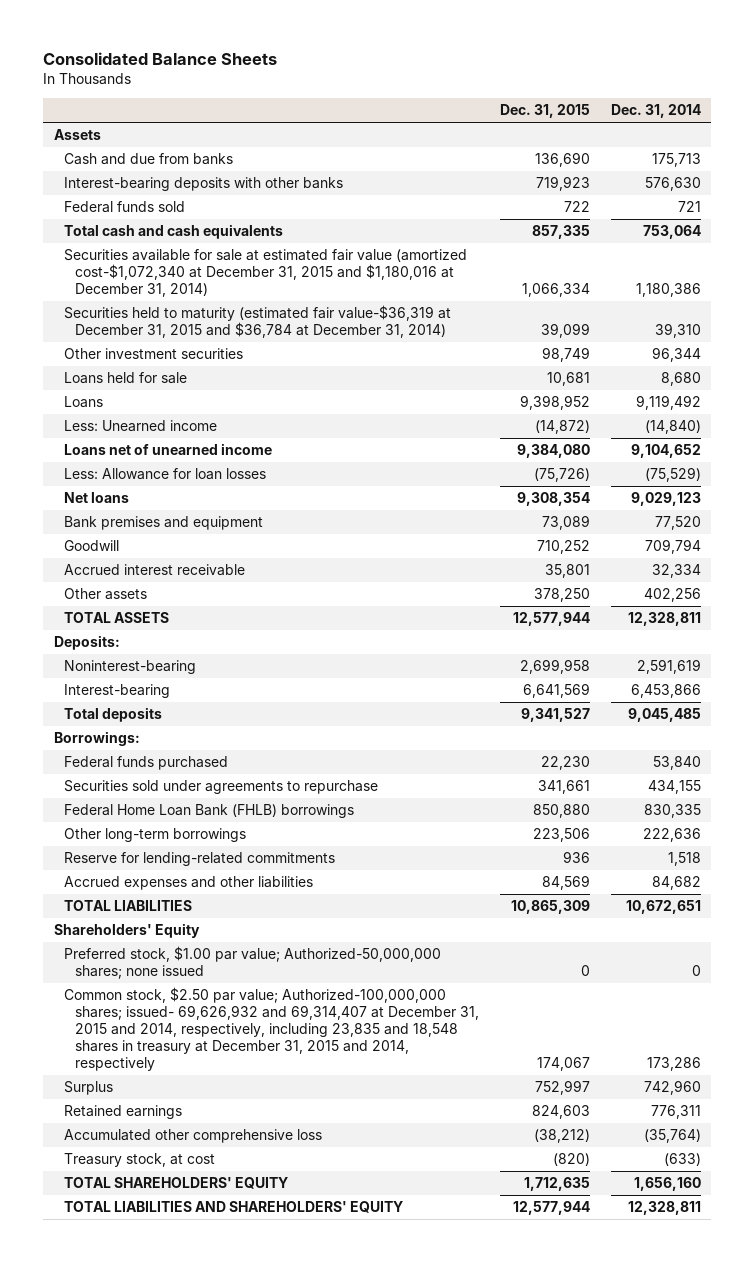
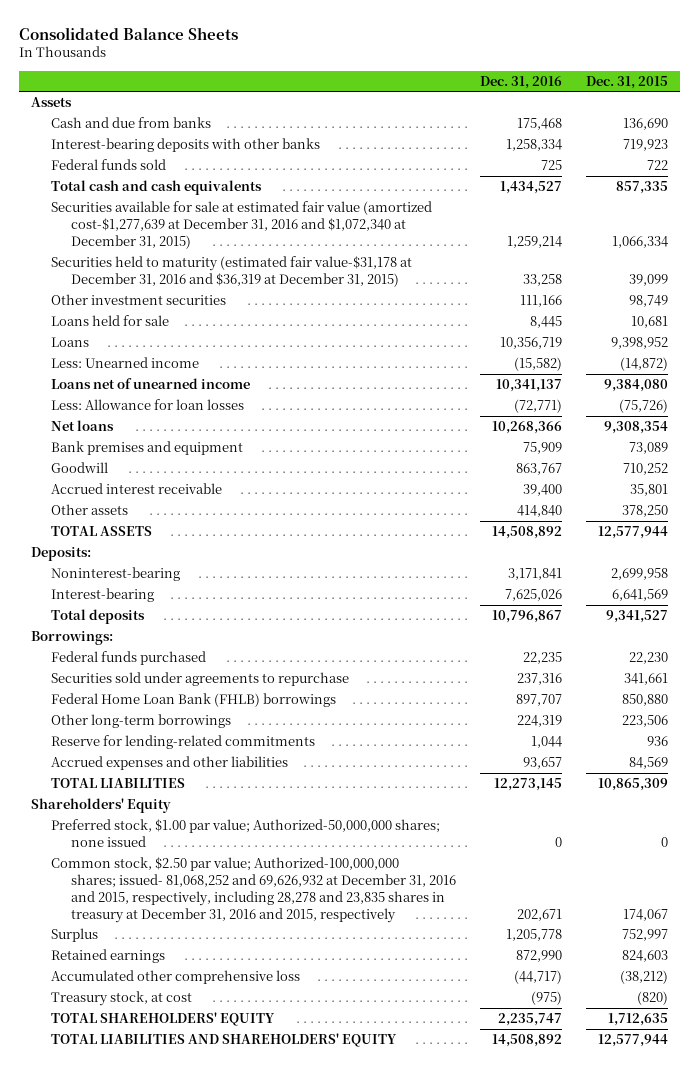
- | Dec. 31, 2015 | Dec. 31, 2014
+ | Dec. 31, 2016 | Dec. 31, 2015
- Securities available for sale at estimated fair value (amortized cost-$1,072,340 at December 31, 2015 and $1,180,016 at December 31, 2014) | 1,066,334 | 1,180,386
- Securities held to maturity (estimated fair value-$36,319 at December 31, 2015 and $36,784 at December 31, 2014) | 39,099 | 39,310
+ Securities available for sale at estimated fair value (amortized cost-$1,277,639 at December 31, 2016 and $1,072,340 at December 31, 2015) | 1,259,214 | 1,066,334
+ Securities held to maturity (estimated fair value-$31,178 at December 31, 2016 and $36,319 at December 31, 2015) | 33,258 | 39,099
- Common stock, $2.50 par value; Authorized-100,000,000 shares; issued- 69,626,932 and 69,314,407 at December 31, 2015 and 2014, respectively, including 23,835 and 18,548 shares in treasury at December 31, 2015 and 2014, respectively | 174,067 | 173,286
+ Common stock, $2.50 par value; Authorized-100,000,000 shares; issued- 81,068,252 and 69,626,932 at December 31, 2016 and 2015, respectively, including 28,278 and 23,835 shares in treasury at December 31, 2016 and 2015, respectively | 202,671 | 174,067

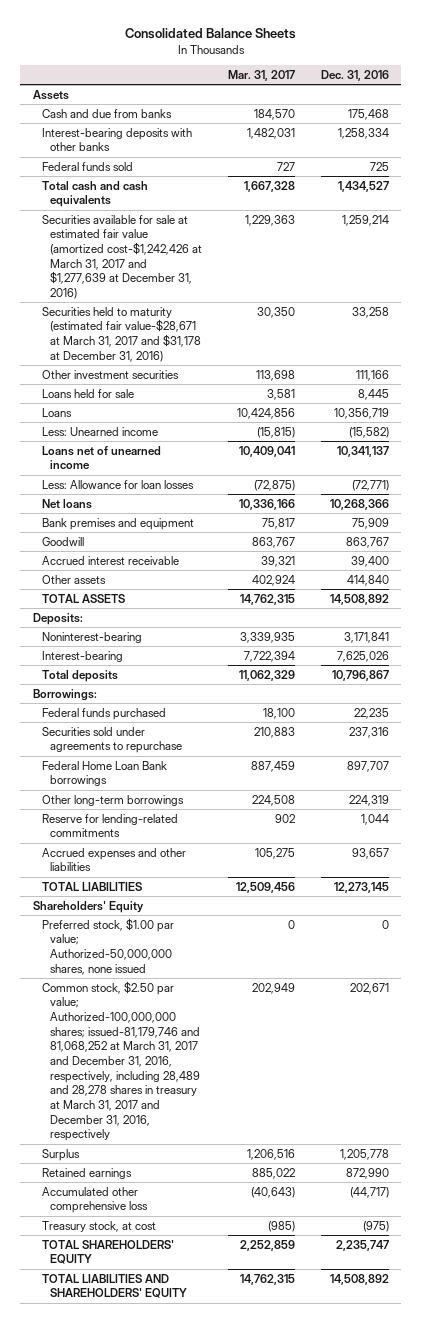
- | Dec. 31, 2016 | Dec. 31, 2015
+ | Mar. 31, 2017 | Dec. 31, 2016
- Securities available for sale at estimated fair value (amortized cost-$1,277,639 at December 31, 2016 and $1,072,340 at December 31, 2015) | 1,259,214 | 1,066,334
- Securities held to maturity (estimated fair value-$31,178 at December 31, 2016 and $36,319 at December 31, 2015) | 33,258 | 39,099
+ Securities available for sale at estimated fair value (amortized cost-$1,242,426 at March 31, 2017 and $1,277,639 at December 31, 2016) | 1,229,363 | 1,259,214
+ Securities held to maturity (estimated fair value-$28,671 at March 31, 2017 and $31,178 at December 31, 2016) | 30,350 | 33,258
- Federal Home Loan Bank (FHLB) borrowings | 897,707 | 850,880
+ Federal Home Loan Bank borrowings | 887,459 | 897,707
- Preferred stock, $1.00 par value; Authorized-50,000,000 shares; none issued | 0 | 0
- Common stock, $2.50 par value; Authorized-100,000,000 shares; issued- 81,068,252 and 69,626,932 at December 31, 2016 and 2015, respectively, including 28,278 and 23,835 shares in treasury at December 31, 2016 and 2015, respectively | 202,671 | 174,067
+ Preferred stock, $1.00 par value; Authorized-50,000,000 shares, none issued | 0 | 0
+ Common stock, $2.50 par value; Authorized-100,000,000 shares; issued-81,179,746 and 81,068,252 at March 31, 2017 and December 31, 2016, respectively, including 28,489 and 28,278 shares in treasury at March 31, 2017 and December 31, 2016, respectively | 202,949 | 202,671

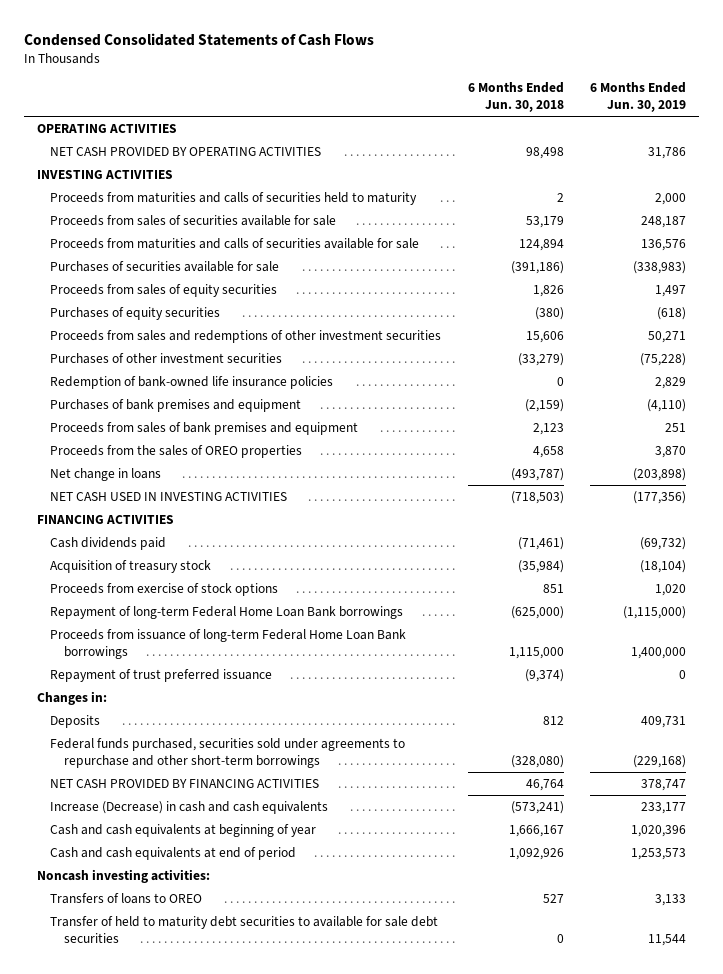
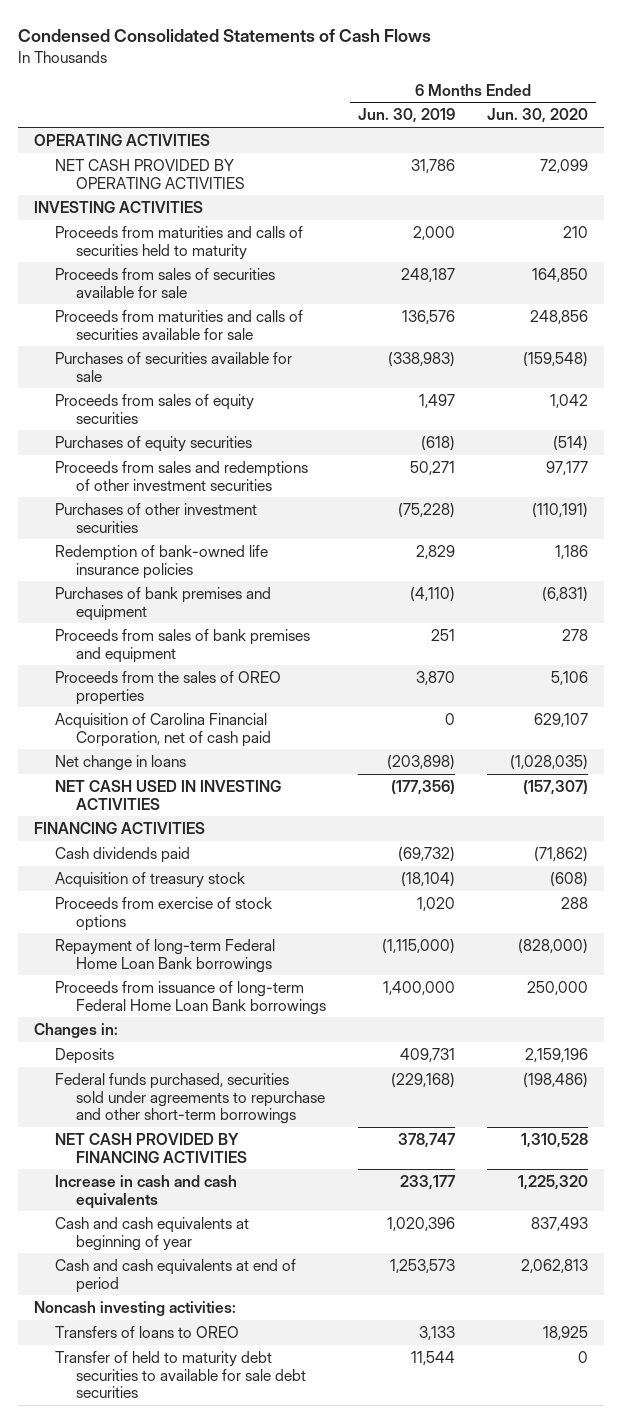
- | 6 Months Ended Jun. 30, 2018 | 6 Months Ended Jun. 30, 2019
+ | 6 Months Ended Jun. 30, 2019 | 6 Months Ended Jun. 30, 2020
+ Acquisition of Carolina Financial Corporation, net of cash paid | 0 | 629,107
- Repayment of trust preferred issuance | (9,374) | 0
- Increase (Decrease) in cash and cash equivalents | (573,241) | 233,177
+ Increase in cash and cash equivalents | 233,177 | 1,225,320

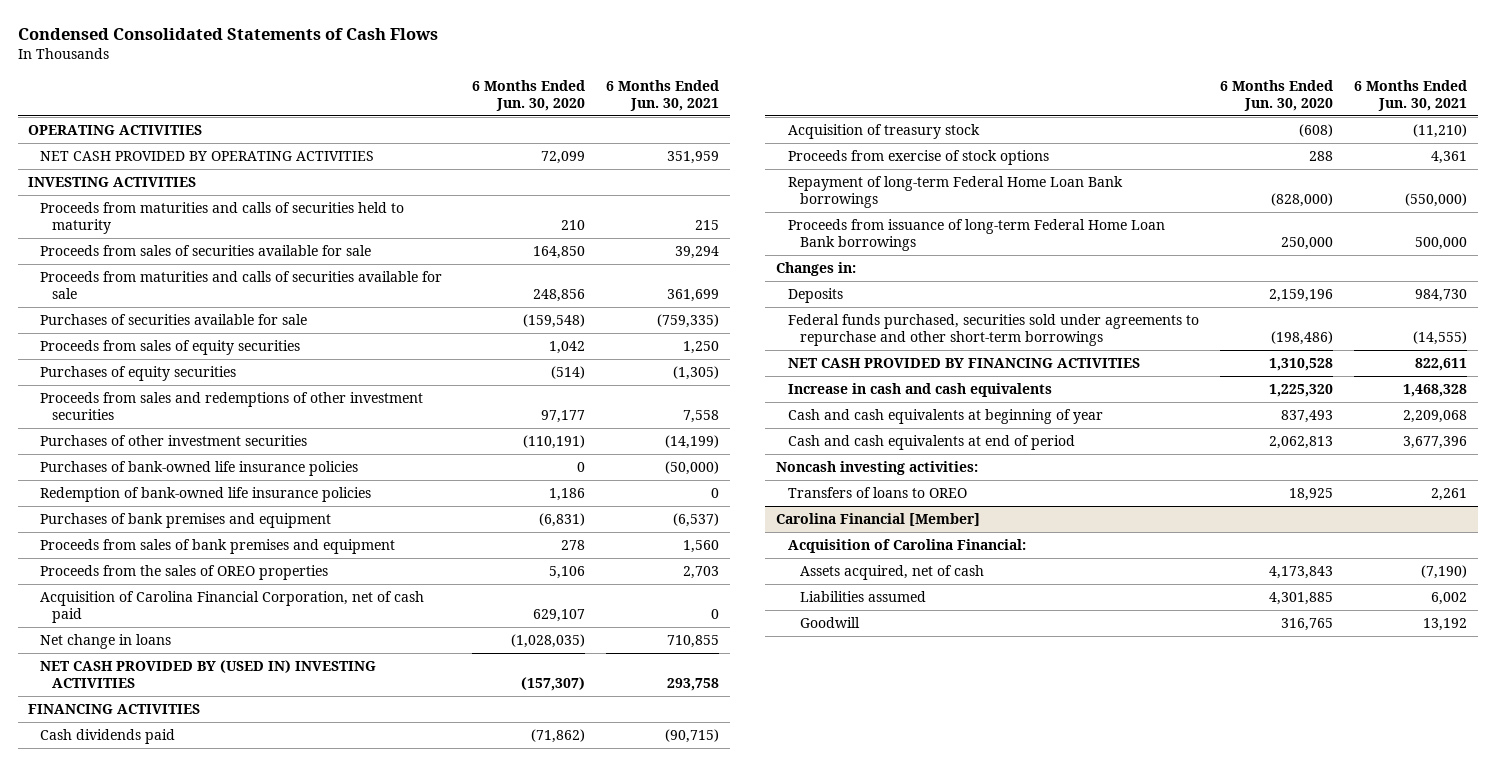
- | 6 Months Ended Jun. 30, 2019 | 6 Months Ended Jun. 30, 2020
+ | 6 Months Ended Jun. 30, 2020 | 6 Months Ended Jun. 30, 2021
+ Purchases of bank-owned life insurance policies | 0 | (50,000)
- NET CASH USED IN INVESTING ACTIVITIES | (177,356) | (157,307)
+ NET CASH PROVIDED BY (USED IN) INVESTING ACTIVITIES | (157,307) | 293,758
- Transfer of held to maturity debt securities to available for sale debt securities | 11,544 | 0
+ Carolina Financial [Member]
+ Acquisition of Carolina Financial:
+ Assets acquired, net of cash | 4,173,843 | (7,190)
+ Liabilities assumed | 4,301,885 | 6,002
+ Goodwill | 316,765 | 13,192

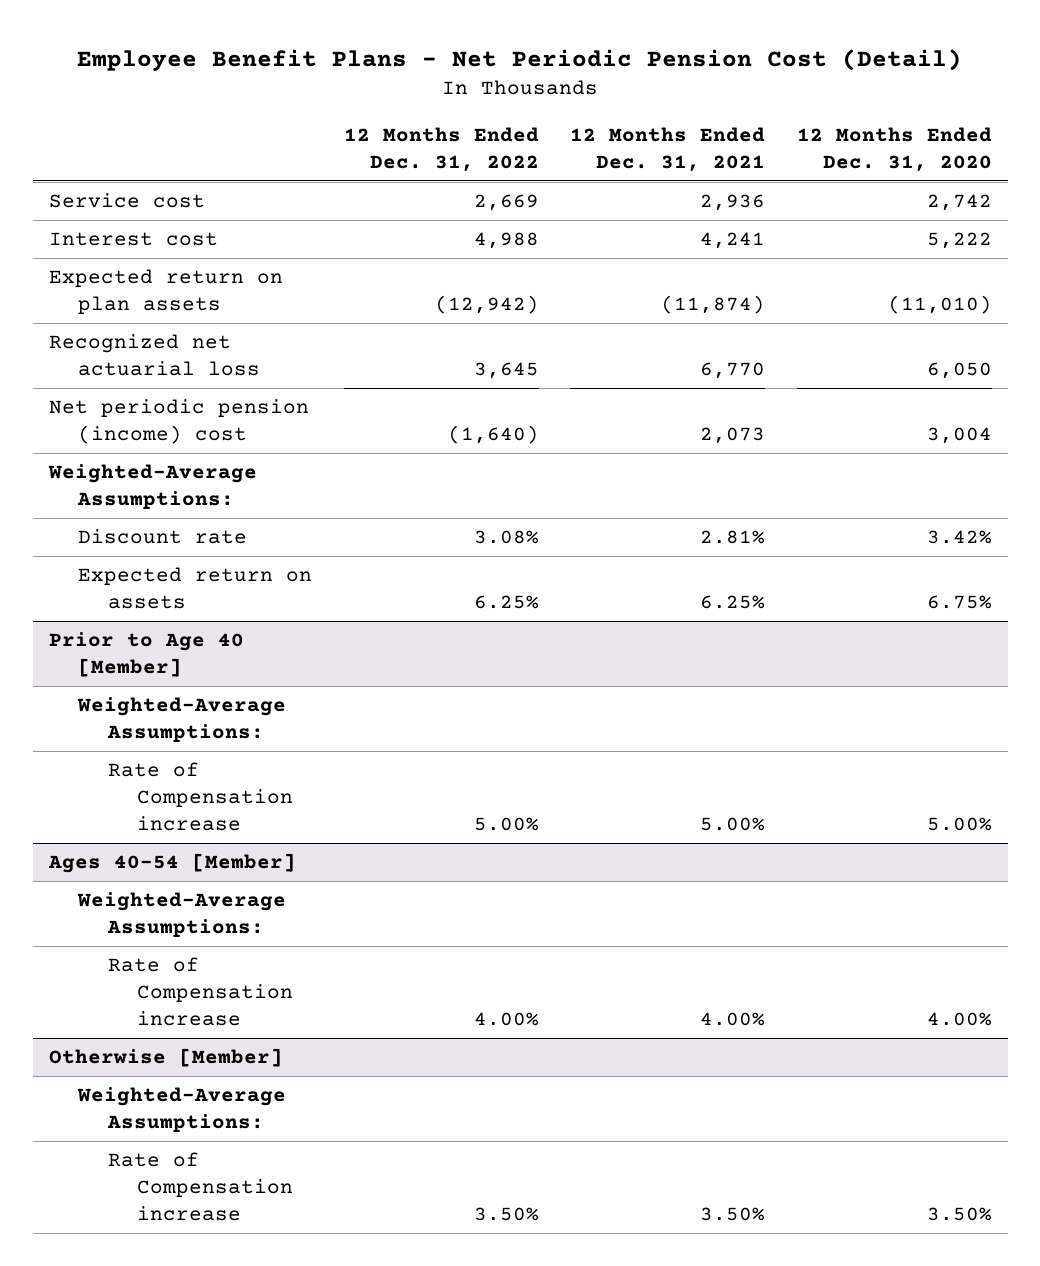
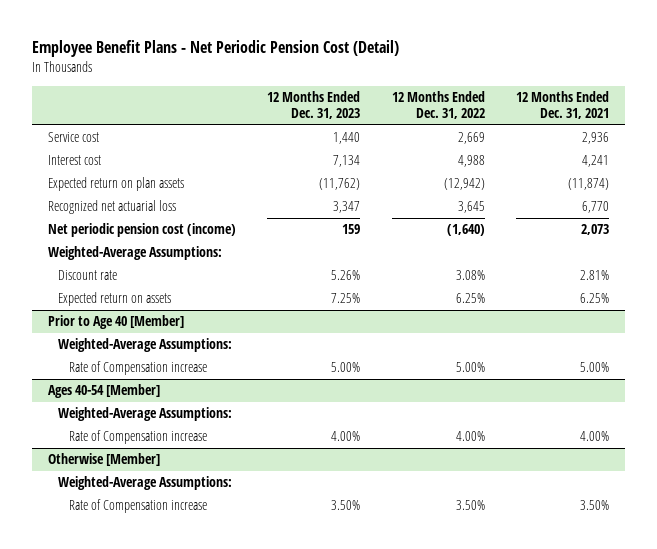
- | 12 Months Ended Dec. 31, 2022 | 12 Months Ended Dec. 31, 2021 | 12 Months Ended Dec. 31, 2020
+ | 12 Months Ended Dec. 31, 2023 | 12 Months Ended Dec. 31, 2022 | 12 Months Ended Dec. 31, 2021
- Net periodic pension (income) cost | (1,640) | 2,073 | 3,004
+ Net periodic pension cost (income) | 159 | (1,640) | 2,073

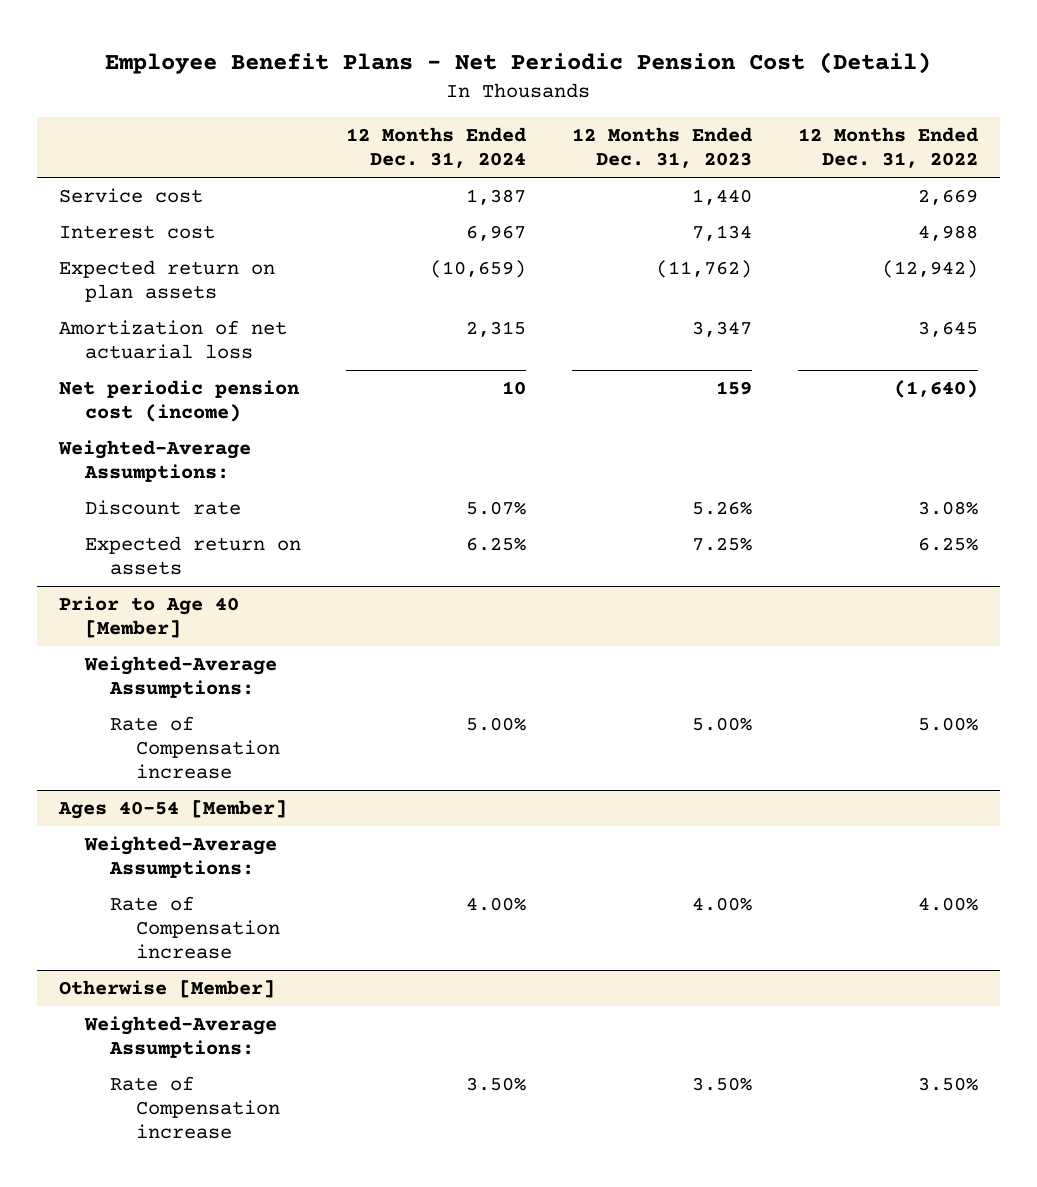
- | 12 Months Ended Dec. 31, 2023 | 12 Months Ended Dec. 31, 2022 | 12 Months Ended Dec. 31, 2021
+ | 12 Months Ended Dec. 31, 2024 | 12 Months Ended Dec. 31, 2023 | 12 Months Ended Dec. 31, 2022
- Recognized net actuarial loss | 3,347 | 3,645 | 6,770
+ Amortization of net actuarial loss | 2,315 | 3,347 | 3,645

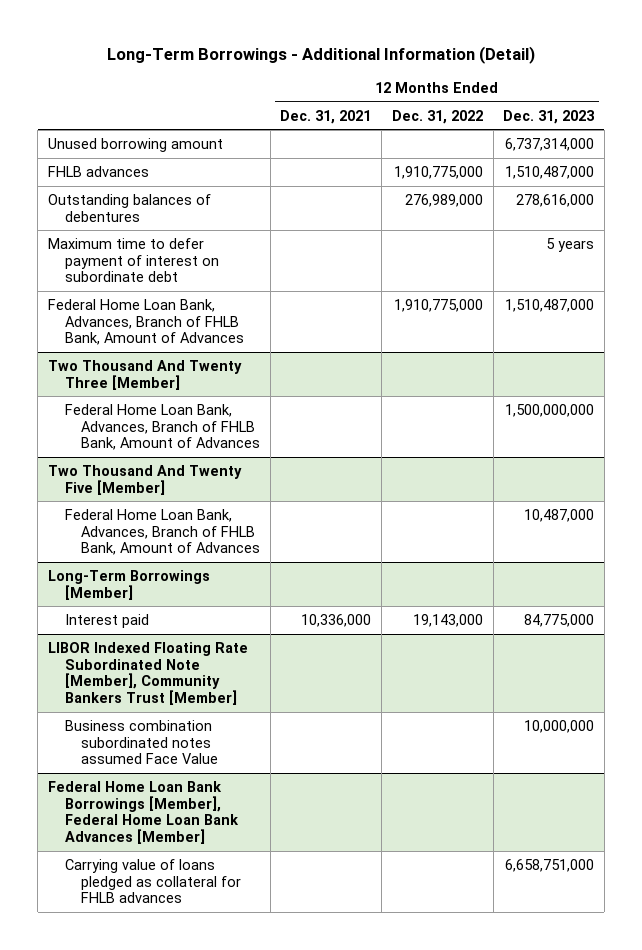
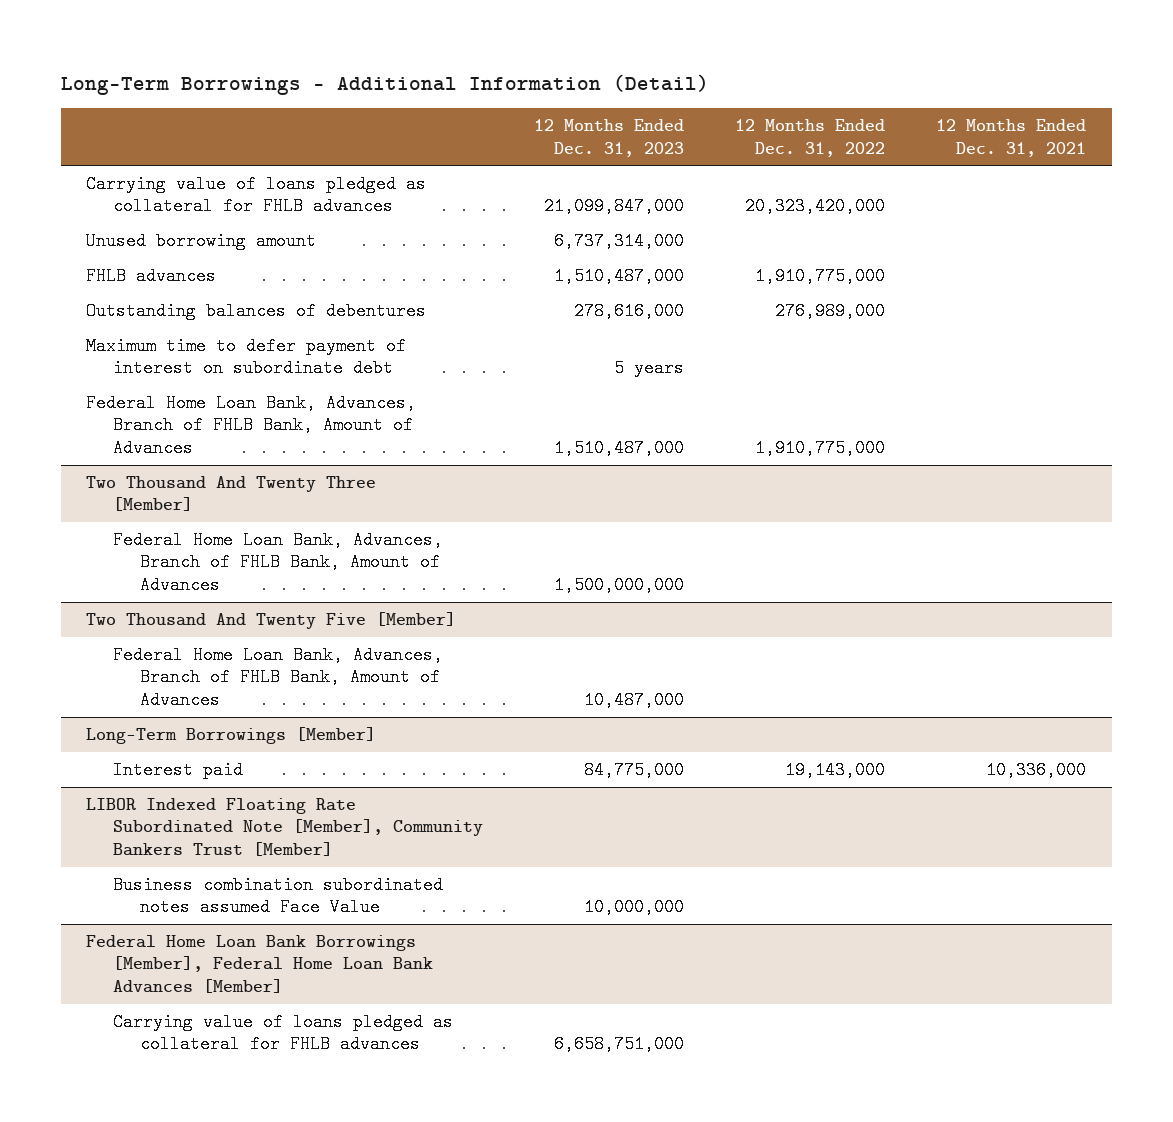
- | 12 Months Ended Dec. 31, 2021 | 12 Months Ended Dec. 31, 2022 | 12 Months Ended Dec. 31, 2023
+ | 12 Months Ended Dec. 31, 2023 | 12 Months Ended Dec. 31, 2022 | 12 Months Ended Dec. 31, 2021
+ Carrying value of loans pledged as collateral for FHLB advances | 21,099,847,000 | 20,323,420,000 |

